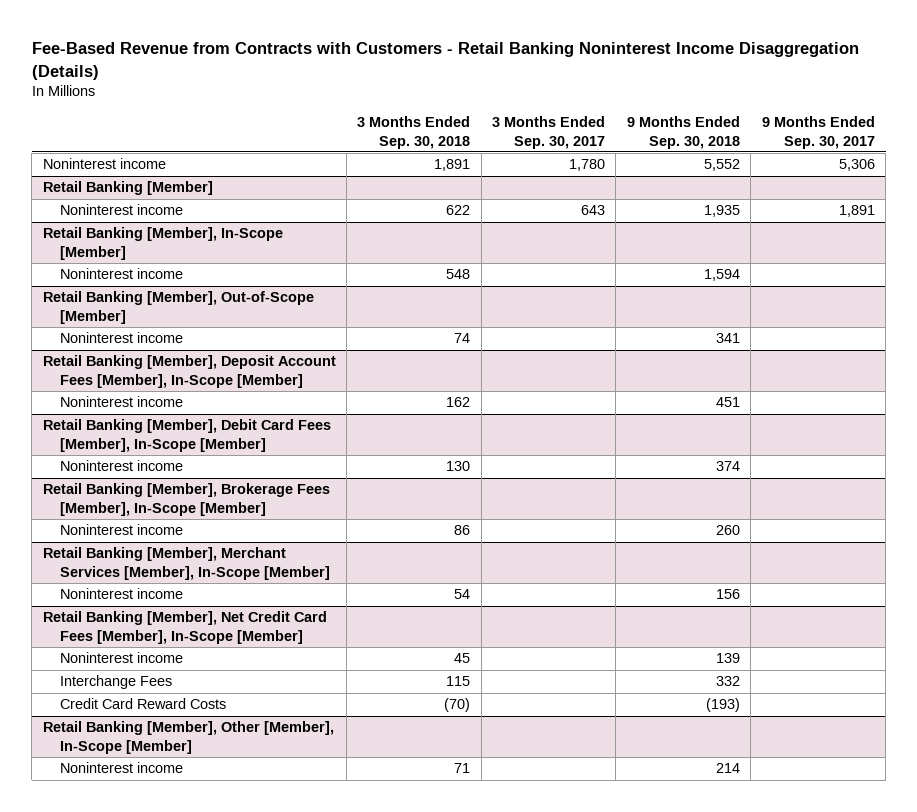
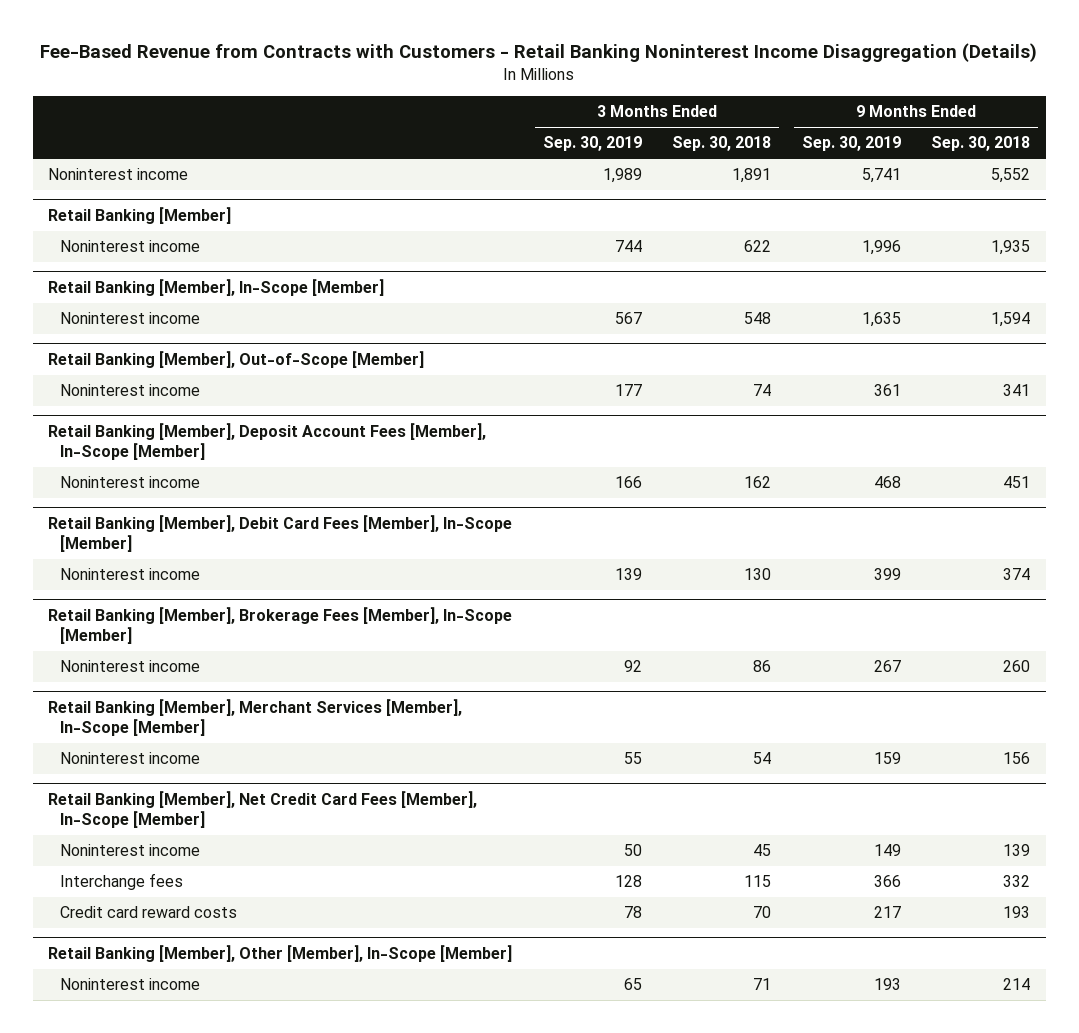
- | 3 Months Ended Sep. 30, 2018 | 3 Months Ended Sep. 30, 2017 | 9 Months Ended Sep. 30, 2018 | 9 Months Ended Sep. 30, 2017
+ | 3 Months Ended Sep. 30, 2019 | 3 Months Ended Sep. 30, 2018 | 9 Months Ended Sep. 30, 2019 | 9 Months Ended Sep. 30, 2018
@ Retail Banking [Member], Net Credit Card Fees [Member], In-Scope [Member]
- Interchange Fees | 115 | | 332 |
- Credit Card Reward Costs | (70) | | (193) |
+ Interchange fees | 128 | 115 | 366 | 332
+ Credit card reward costs | 78 | 70 | 217 | 193

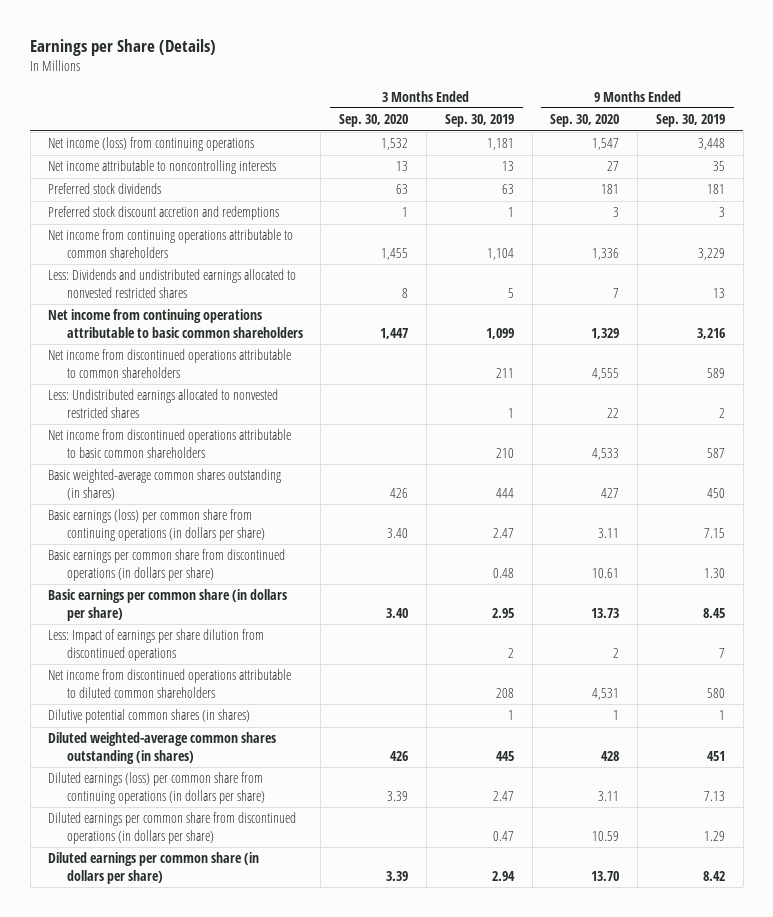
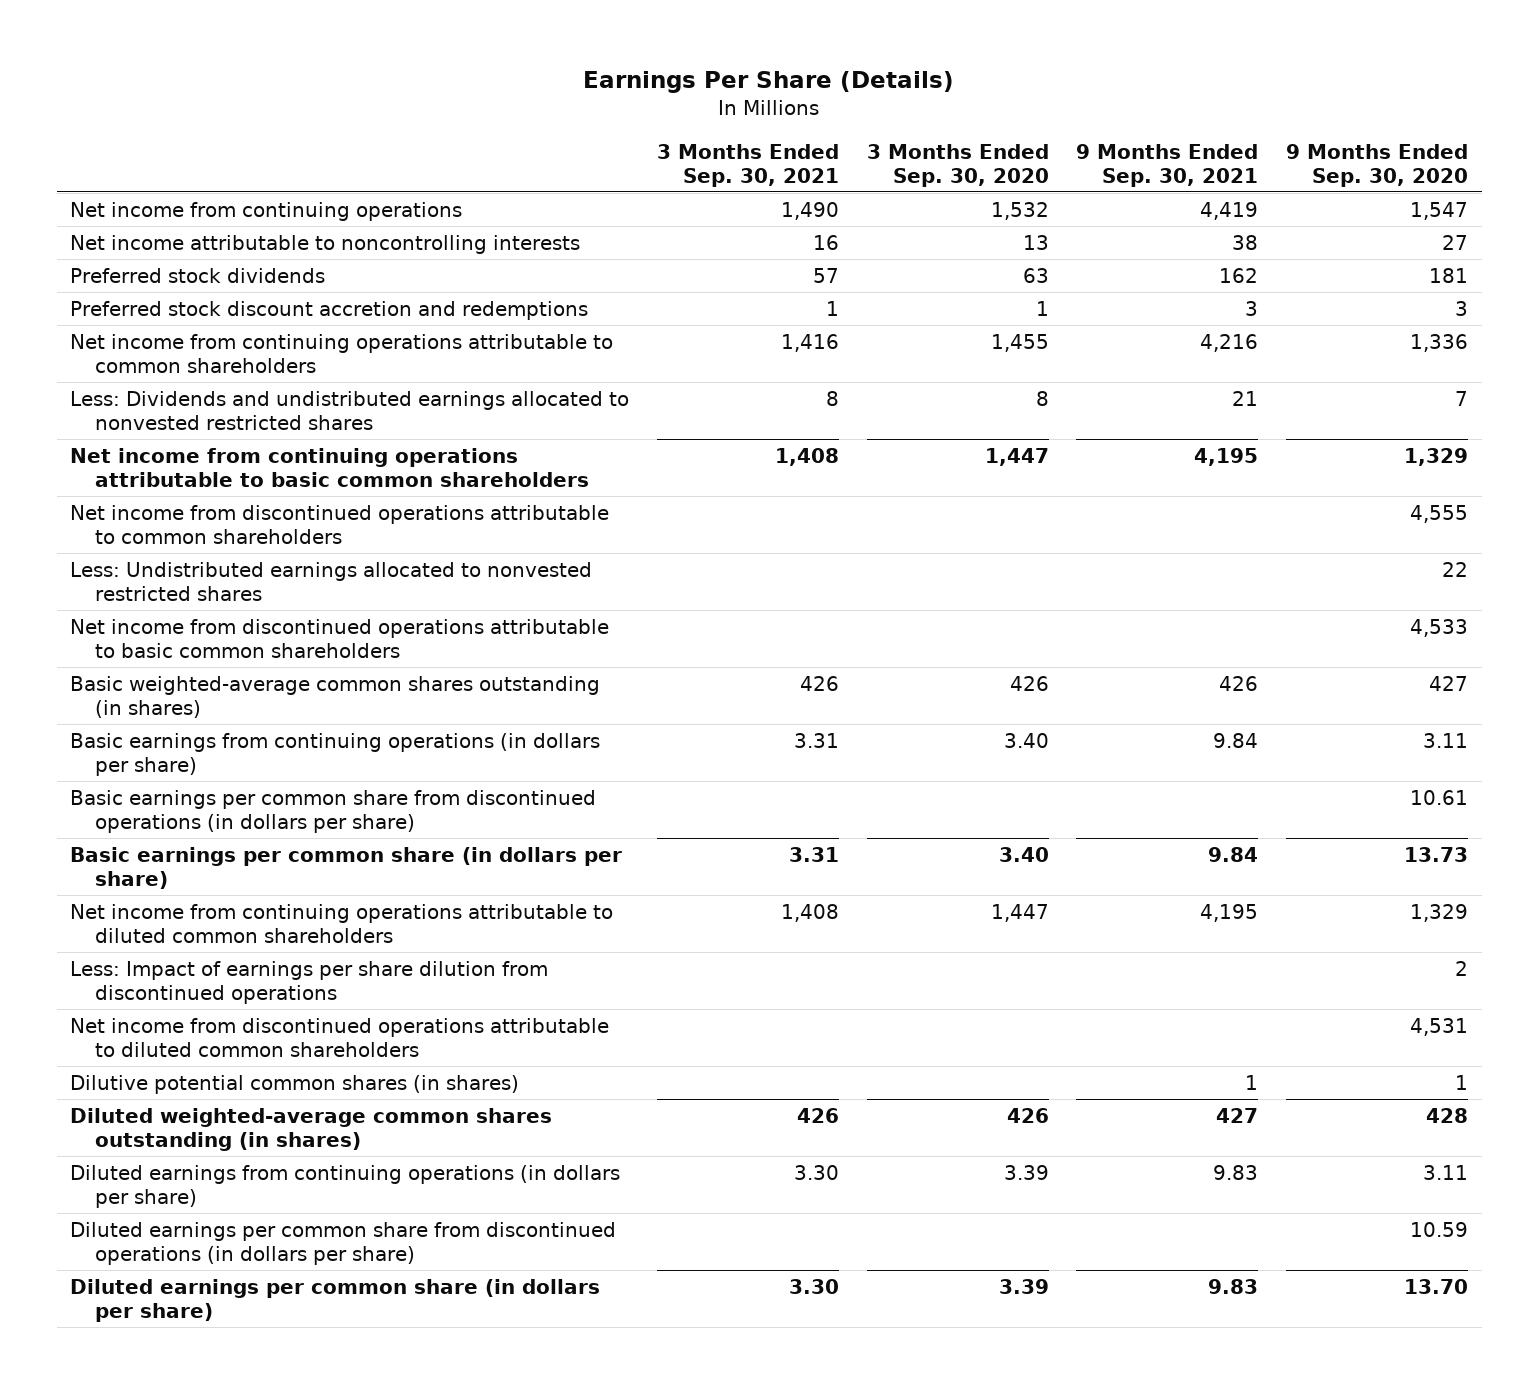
- Earnings per Share (Details)
+ Earnings Per Share (Details)
- | 3 Months Ended Sep. 30, 2020 | 3 Months Ended Sep. 30, 2019 | 9 Months Ended Sep. 30, 2020 | 9 Months Ended Sep. 30, 2019
+ | 3 Months Ended Sep. 30, 2021 | 3 Months Ended Sep. 30, 2020 | 9 Months Ended Sep. 30, 2021 | 9 Months Ended Sep. 30, 2020
- Net income (loss) from continuing operations | 1,532 | 1,181 | 1,547 | 3,448
+ Net income from continuing operations | 1,490 | 1,532 | 4,419 | 1,547
- Basic earnings (loss) per common share from continuing operations (in dollars per share) | 3.40 | 2.47 | 3.11 | 7.15
+ Basic earnings from continuing operations (in dollars per share) | 3.31 | 3.40 | 9.84 | 3.11
+ Net income from continuing operations attributable to diluted common shareholders | 1,408 | 1,447 | 4,195 | 1,329
- Diluted earnings (loss) per common share from continuing operations (in dollars per share) | 3.39 | 2.47 | 3.11 | 7.13
+ Diluted earnings from continuing operations (in dollars per share) | 3.30 | 3.39 | 9.83 | 3.11

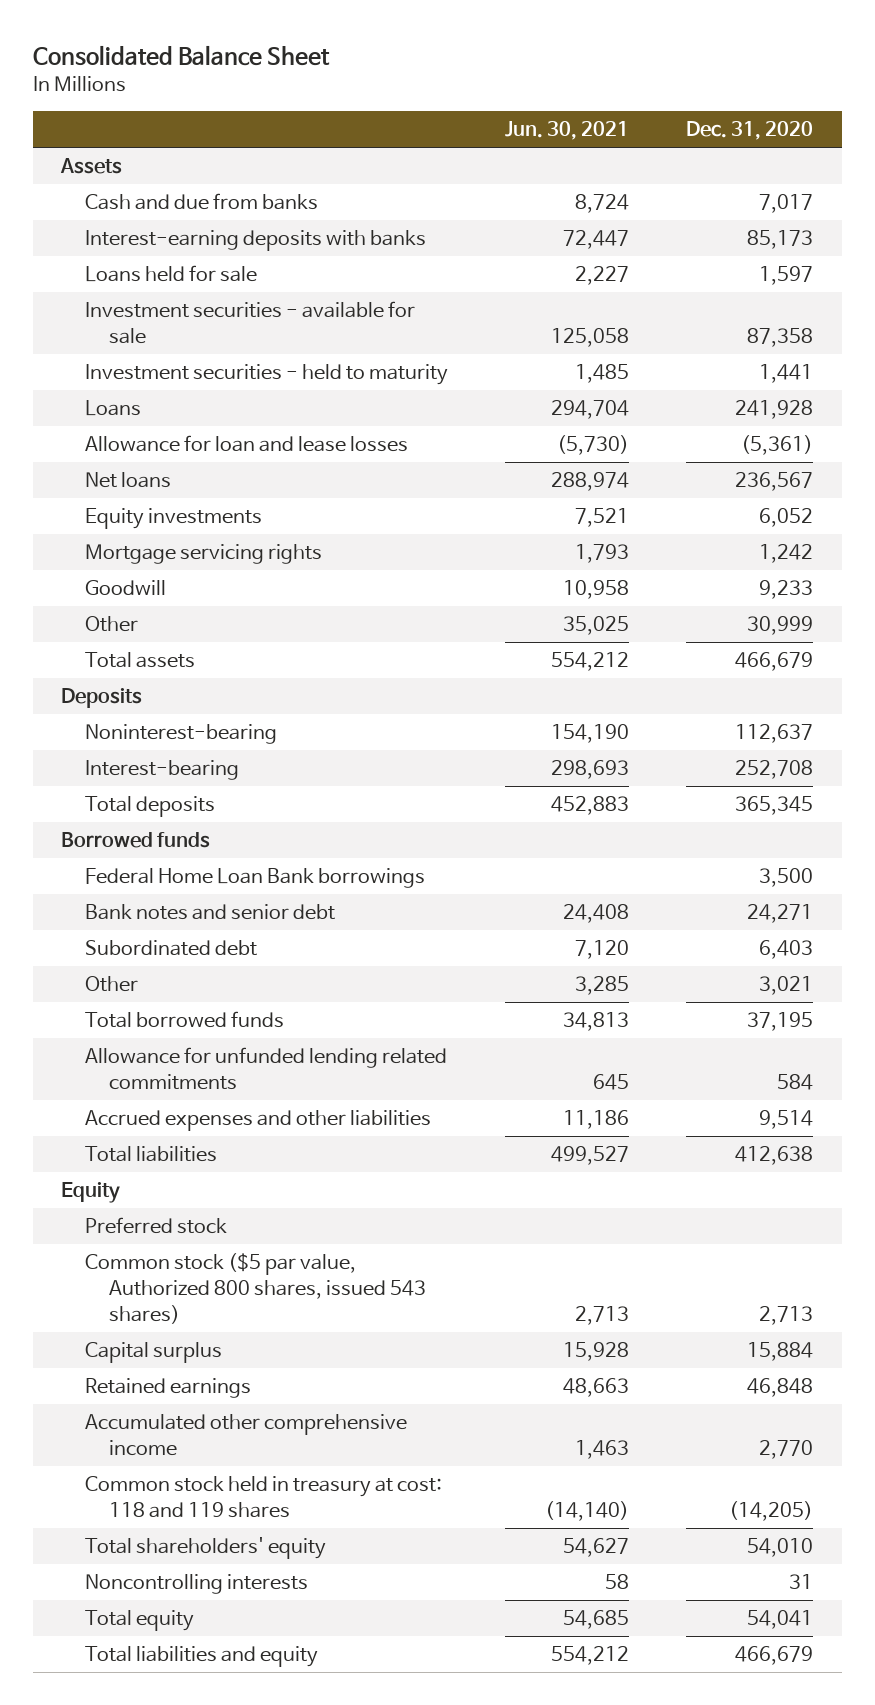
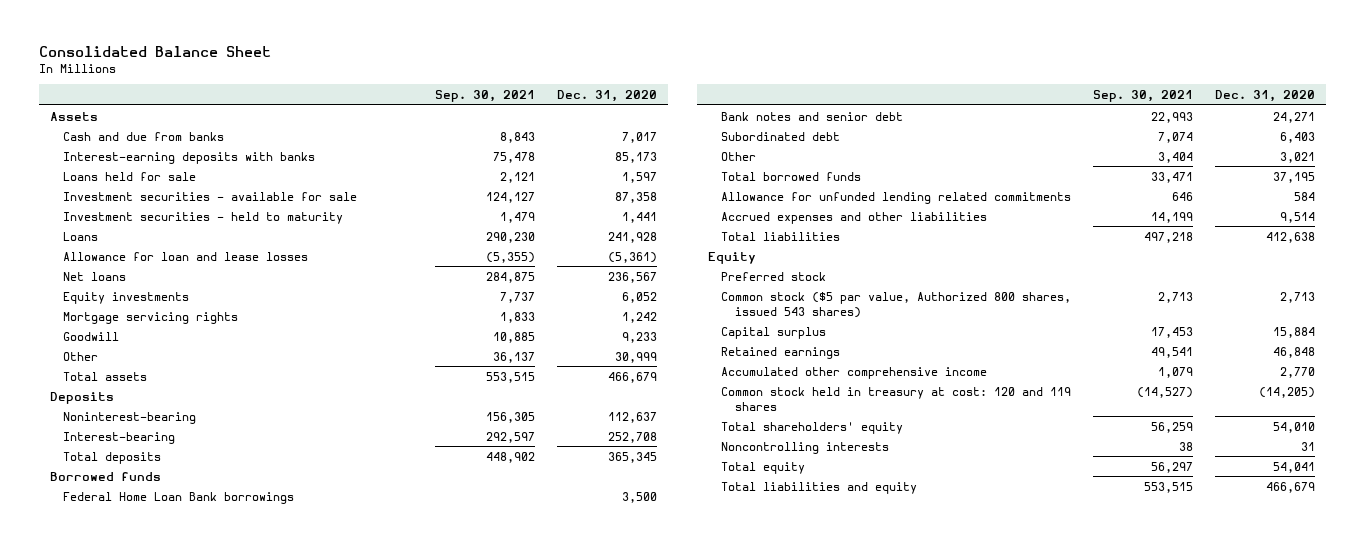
- | Jun. 30, 2021 | Dec. 31, 2020
+ | Sep. 30, 2021 | Dec. 31, 2020
- Common stock held in treasury at cost: 118 and 119 shares | (14,140) | (14,205)
+ Common stock held in treasury at cost: 120 and 119 shares | (14,527) | (14,205)

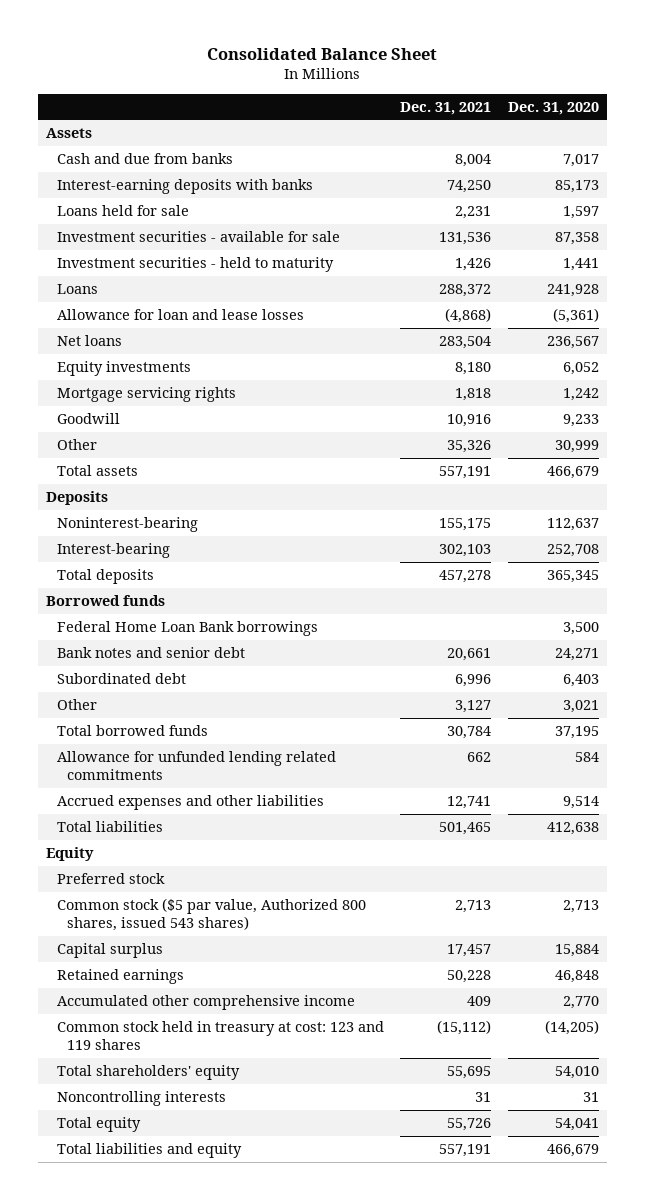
- | Sep. 30, 2021 | Dec. 31, 2020
+ | Dec. 31, 2021 | Dec. 31, 2020
- Common stock held in treasury at cost: 120 and 119 shares | (14,527) | (14,205)
+ Common stock held in treasury at cost: 123 and 119 shares | (15,112) | (14,205)

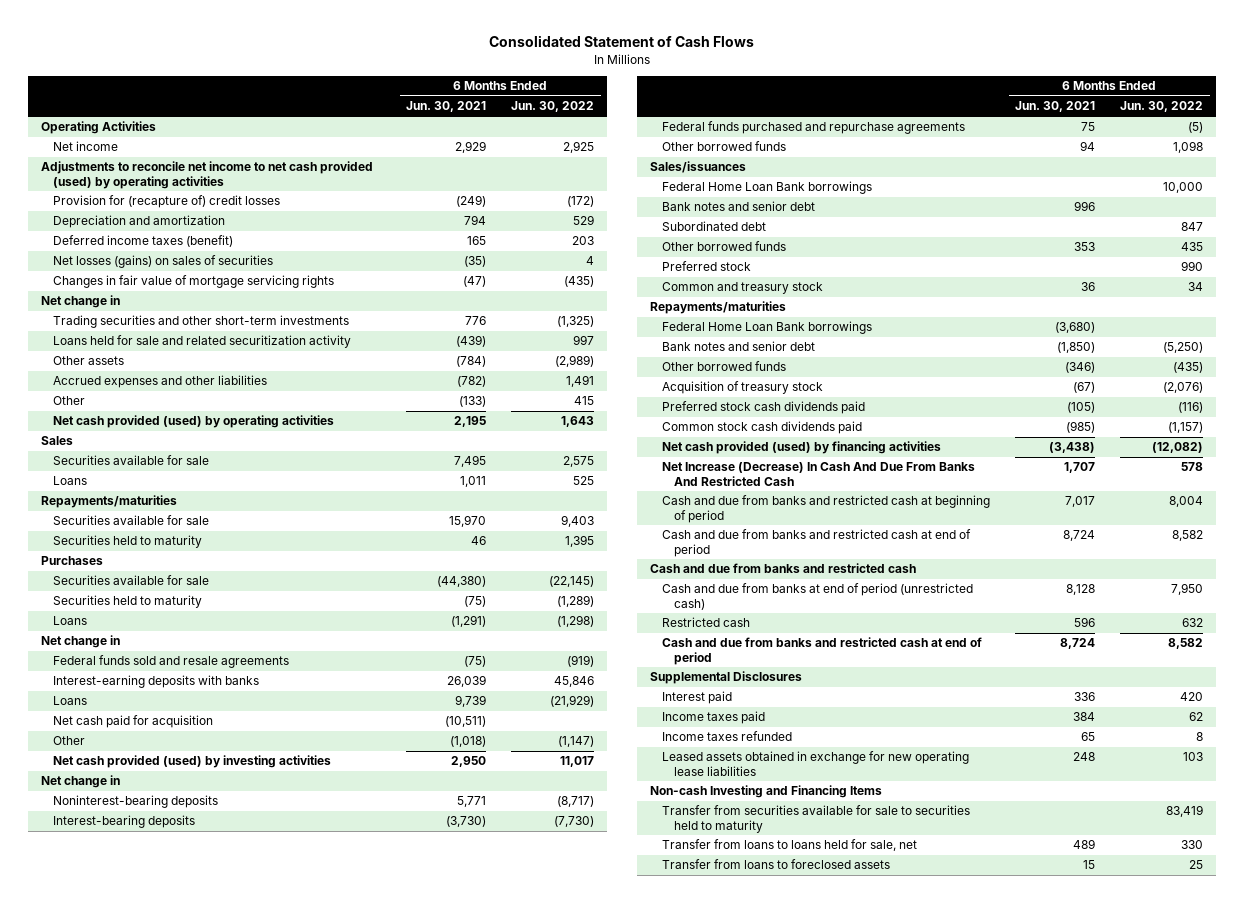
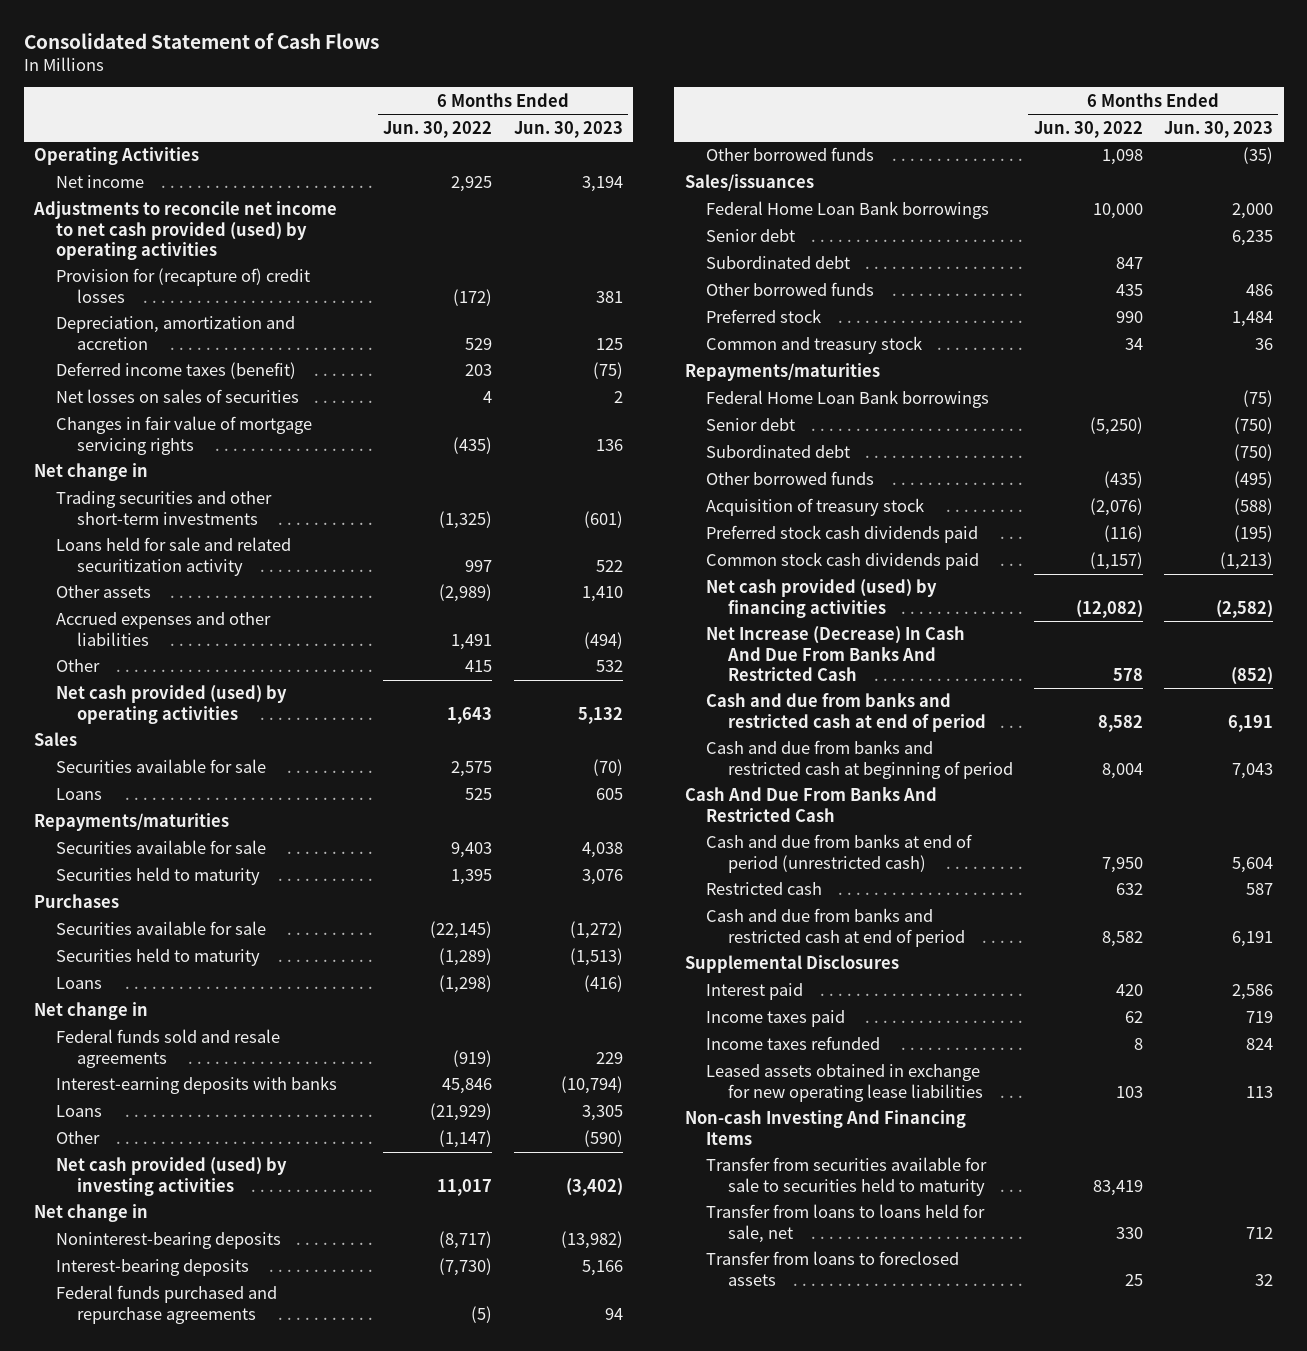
- | 6 Months Ended Jun. 30, 2021 | 6 Months Ended Jun. 30, 2022
+ | 6 Months Ended Jun. 30, 2022 | 6 Months Ended Jun. 30, 2023
- Depreciation and amortization | 794 | 529
+ Depreciation, amortization and accretion | 529 | 125
- Net losses (gains) on sales of securities | (35) | 4
+ Net losses on sales of securities | 4 | 2
- Net cash paid for acquisition | (10,511) |
- Bank notes and senior debt | 996 |
+ Senior debt | | 6,235
- Bank notes and senior debt | (1,850) | (5,250)
+ Senior debt | (5,250) | (750)
+ Subordinated debt | | (750)
- Cash and due from banks and restricted cash
moved down: Cash and due from banks and restricted cash at beginning of period | 8,004 | 7,043
+ Cash And Due From Banks And Restricted Cash
- Non-cash Investing and Financing Items
+ Non-cash Investing And Financing Items

